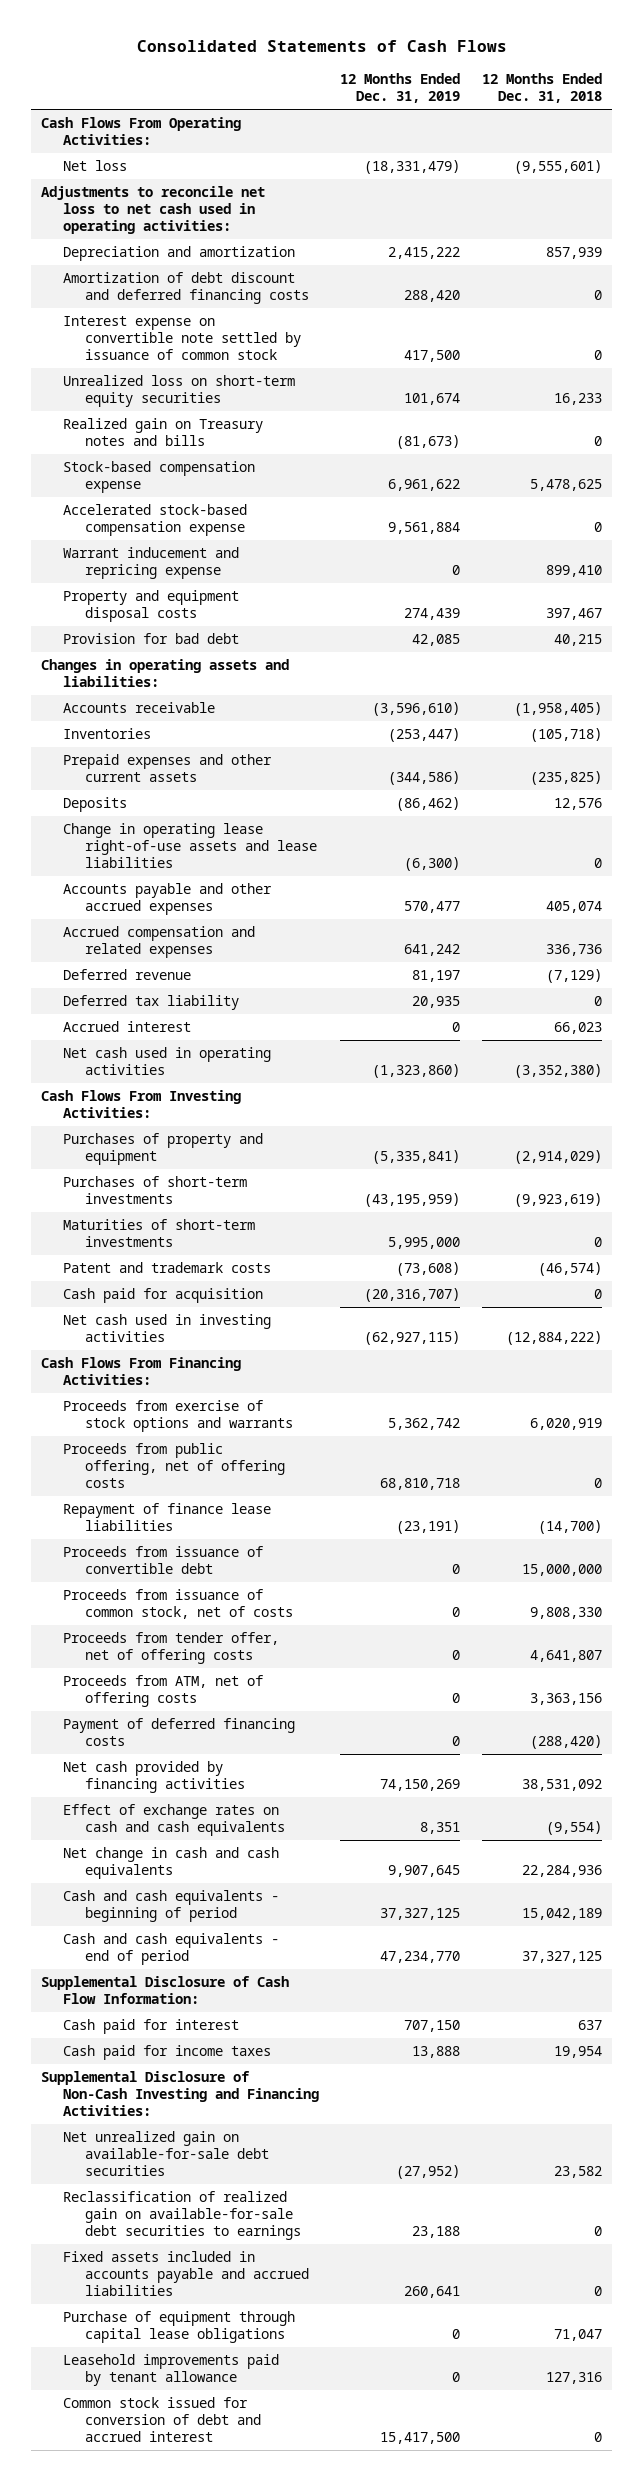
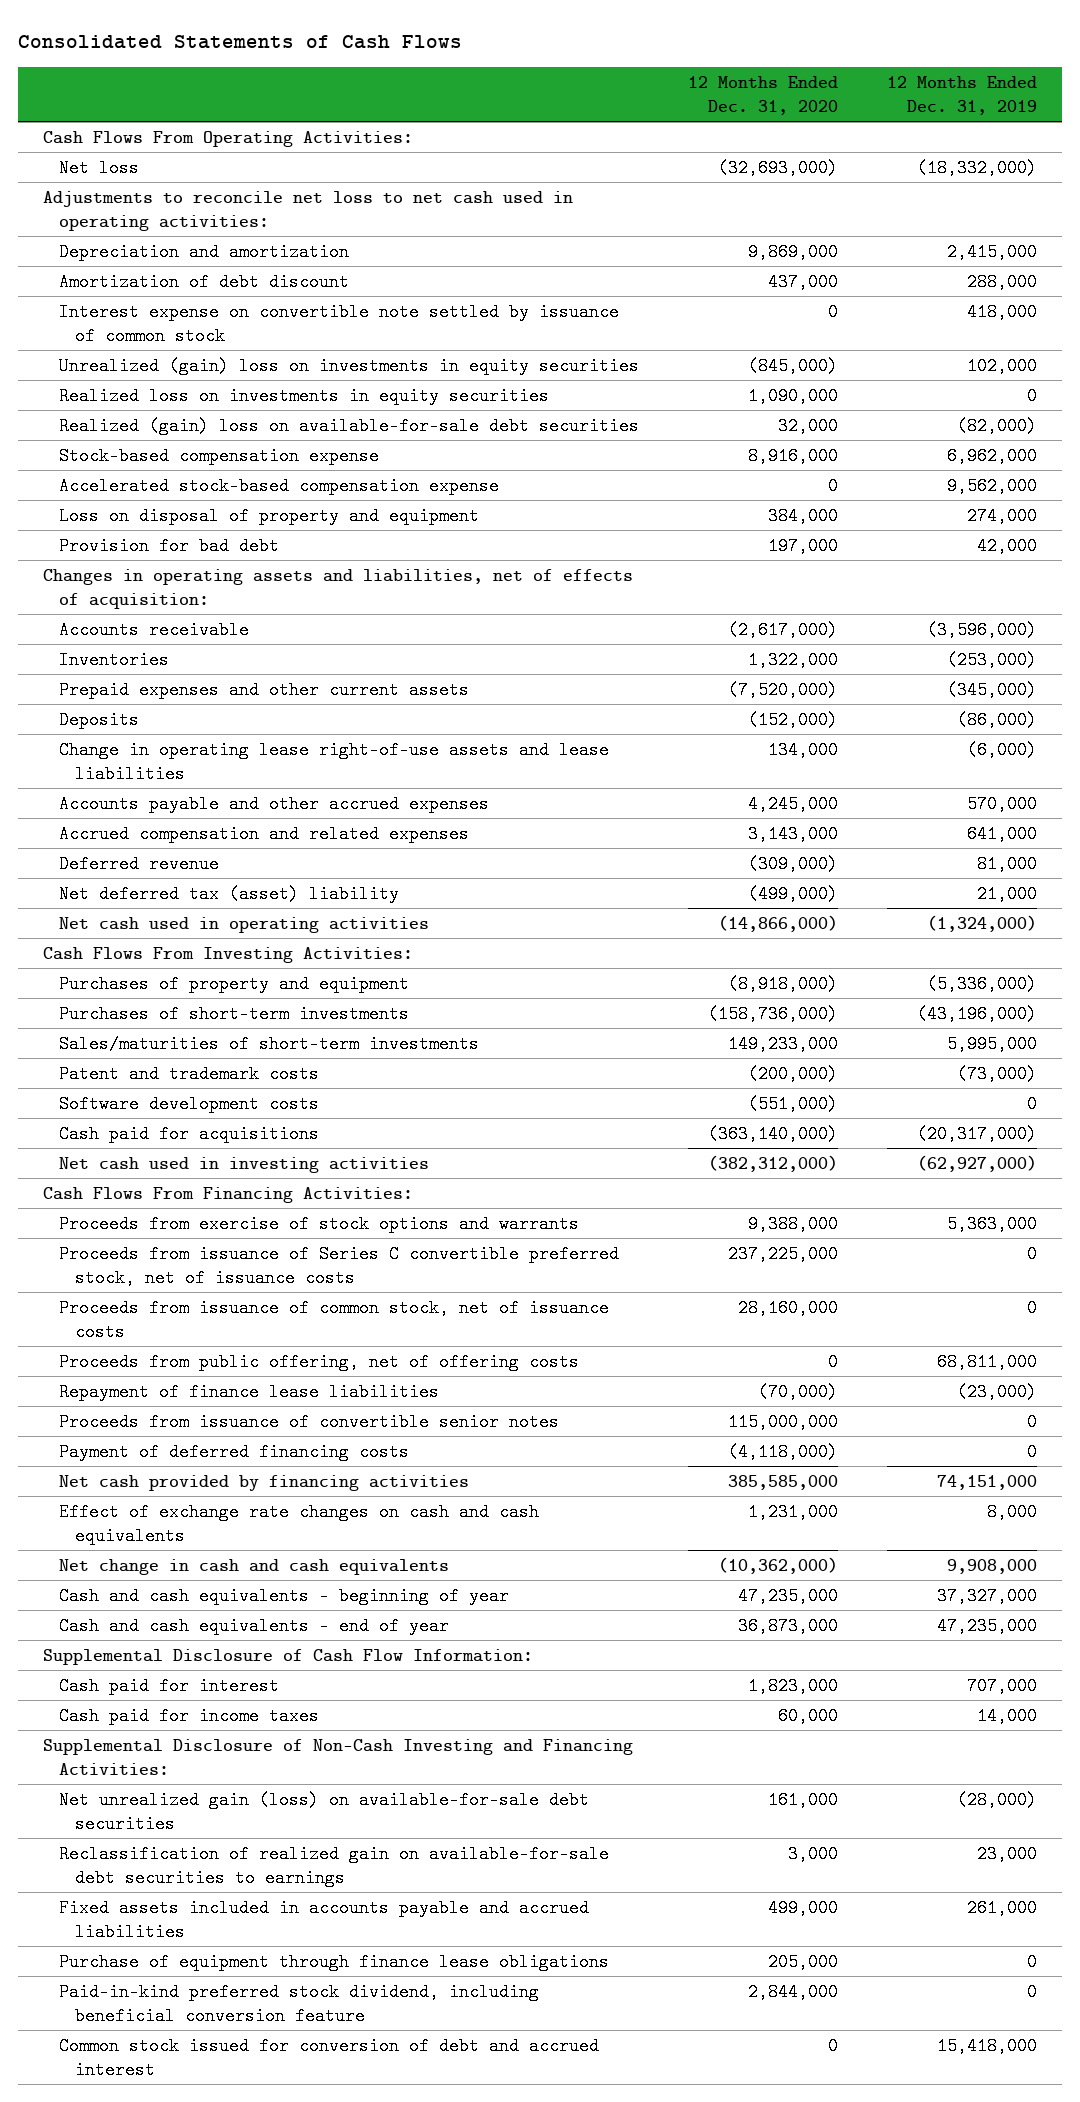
- | 12 Months Ended Dec. 31, 2019 | 12 Months Ended Dec. 31, 2018
+ | 12 Months Ended Dec. 31, 2020 | 12 Months Ended Dec. 31, 2019
- Net loss | (18,331,479) | (9,555,601)
+ Net loss | (32,693,000) | (18,332,000)
- Depreciation and amortization | 2,415,222 | 857,939
- Amortization of debt discount and deferred financing costs | 288,420 | 0
- Interest expense on convertible note settled by issuance of common stock | 417,500 | 0
- Unrealized loss on short-term equity securities | 101,674 | 16,233
- Realized gain on Treasury notes and bills | (81,673) | 0
- Stock-based compensation expense | 6,961,622 | 5,478,625
- Accelerated stock-based compensation expense | 9,561,884 | 0
- Warrant inducement and repricing expense | 0 | 899,410
- Property and equipment disposal costs | 274,439 | 397,467
- Provision for bad debt | 42,085 | 40,215
- Changes in operating assets and liabilities:
- Accounts receivable | (3,596,610) | (1,958,405)
- Inventories | (253,447) | (105,718)
- Prepaid expenses and other current assets | (344,586) | (235,825)
- Deposits | (86,462) | 12,576
- Change in operating lease right-of-use assets and lease liabilities | (6,300) | 0
- Accounts payable and other accrued expenses | 570,477 | 405,074
- Accrued compensation and related expenses | 641,242 | 336,736
- Deferred revenue | 81,197 | (7,129)
- Deferred tax liability | 20,935 | 0
- Accrued interest | 0 | 66,023
- Net cash used in operating activities | (1,323,860) | (3,352,380)
+ Depreciation and amortization | 9,869,000 | 2,415,000
+ Amortization of debt discount | 437,000 | 288,000
+ Interest expense on convertible note settled by issuance of common stock | 0 | 418,000
+ Unrealized (gain) loss on investments in equity securities | (845,000) | 102,000
+ Realized loss on investments in equity securities | 1,090,000 | 0
+ Realized (gain) loss on available-for-sale debt securities | 32,000 | (82,000)
+ Stock-based compensation expense | 8,916,000 | 6,962,000
+ Accelerated stock-based compensation expense | 0 | 9,562,000
+ Loss on disposal of property and equipment | 384,000 | 274,000
+ Provision for bad debt | 197,000 | 42,000
+ Changes in operating assets and liabilities, net of effects of acquisition:
+ Accounts receivable | (2,617,000) | (3,596,000)
+ Inventories | 1,322,000 | (253,000)
+ Prepaid expenses and other current assets | (7,520,000) | (345,000)
+ Deposits | (152,000) | (86,000)
+ Change in operating lease right-of-use assets and lease liabilities | 134,000 | (6,000)
+ Accounts payable and other accrued expenses | 4,245,000 | 570,000
+ Accrued compensation and related expenses | 3,143,000 | 641,000
+ Deferred revenue | (309,000) | 81,000
+ Net deferred tax (asset) liability | (499,000) | 21,000
+ Net cash used in operating activities | (14,866,000) | (1,324,000)
- Purchases of property and equipment | (5,335,841) | (2,914,029)
- Purchases of short-term investments | (43,195,959) | (9,923,619)
- Maturities of short-term investments | 5,995,000 | 0
- Patent and trademark costs | (73,608) | (46,574)
- Cash paid for acquisition | (20,316,707) | 0
- Net cash used in investing activities | (62,927,115) | (12,884,222)
+ Purchases of property and equipment | (8,918,000) | (5,336,000)
+ Purchases of short-term investments | (158,736,000) | (43,196,000)
+ Sales/maturities of short-term investments | 149,233,000 | 5,995,000
+ Patent and trademark costs | (200,000) | (73,000)
+ Software development costs | (551,000) | 0
+ Cash paid for acquisitions | (363,140,000) | (20,317,000)
+ Net cash used in investing activities | (382,312,000) | (62,927,000)
- Proceeds from exercise of stock options and warrants | 5,362,742 | 6,020,919
- Proceeds from public offering, net of offering costs | 68,810,718 | 0
- Repayment of finance lease liabilities | (23,191) | (14,700)
- Proceeds from issuance of convertible debt | 0 | 15,000,000
- Proceeds from issuance of common stock, net of costs | 0 | 9,808,330
- Proceeds from tender offer, net of offering costs | 0 | 4,641,807
- Proceeds from ATM, net of offering costs | 0 | 3,363,156
+ Proceeds from exercise of stock options and warrants | 9,388,000 | 5,363,000
+ Proceeds from issuance of Series C convertible preferred stock, net of issuance costs | 237,225,000 | 0
+ Proceeds from issuance of common stock, net of issuance costs | 28,160,000 | 0
+ Proceeds from public offering, net of offering costs | 0 | 68,811,000
+ Repayment of finance lease liabilities | (70,000) | (23,000)
+ Proceeds from issuance of convertible senior notes | 115,000,000 | 0
- Net cash provided by financing activities | 74,150,269 | 38,531,092
- Effect of exchange rates on cash and cash equivalents | 8,351 | (9,554)
- Net change in cash and cash equivalents | 9,907,645 | 22,284,936
- Cash and cash equivalents - beginning of period | 37,327,125 | 15,042,189
- Cash and cash equivalents - end of period | 47,234,770 | 37,327,125
+ Net cash provided by financing activities | 385,585,000 | 74,151,000
+ Effect of exchange rate changes on cash and cash equivalents | 1,231,000 | 8,000
+ Net change in cash and cash equivalents | (10,362,000) | 9,908,000
+ Cash and cash equivalents - beginning of year | 47,235,000 | 37,327,000
+ Cash and cash equivalents - end of year | 36,873,000 | 47,235,000
- Cash paid for interest | 707,150 | 637
- Cash paid for income taxes | 13,888 | 19,954
+ Cash paid for interest | 1,823,000 | 707,000
+ Cash paid for income taxes | 60,000 | 14,000
- Net unrealized gain on available-for-sale debt securities | (27,952) | 23,582
- Reclassification of realized gain on available-for-sale debt securities to earnings | 23,188 | 0
- Fixed assets included in accounts payable and accrued liabilities | 260,641 | 0
- Purchase of equipment through capital lease obligations | 0 | 71,047
- Leasehold improvements paid by tenant allowance | 0 | 127,316
- Common stock issued for conversion of debt and accrued interest | 15,417,500 | 0
+ Net unrealized gain (loss) on available-for-sale debt securities | 161,000 | (28,000)
+ Reclassification of realized gain on available-for-sale debt securities to earnings | 3,000 | 23,000
+ Fixed assets included in accounts payable and accrued liabilities | 499,000 | 261,000
+ Purchase of equipment through finance lease obligations | 205,000 | 0
+ Paid-in-kind preferred stock dividend, including beneficial conversion feature | 2,844,000 | 0
+ Common stock issued for conversion of debt and accrued interest | 0 | 15,418,000

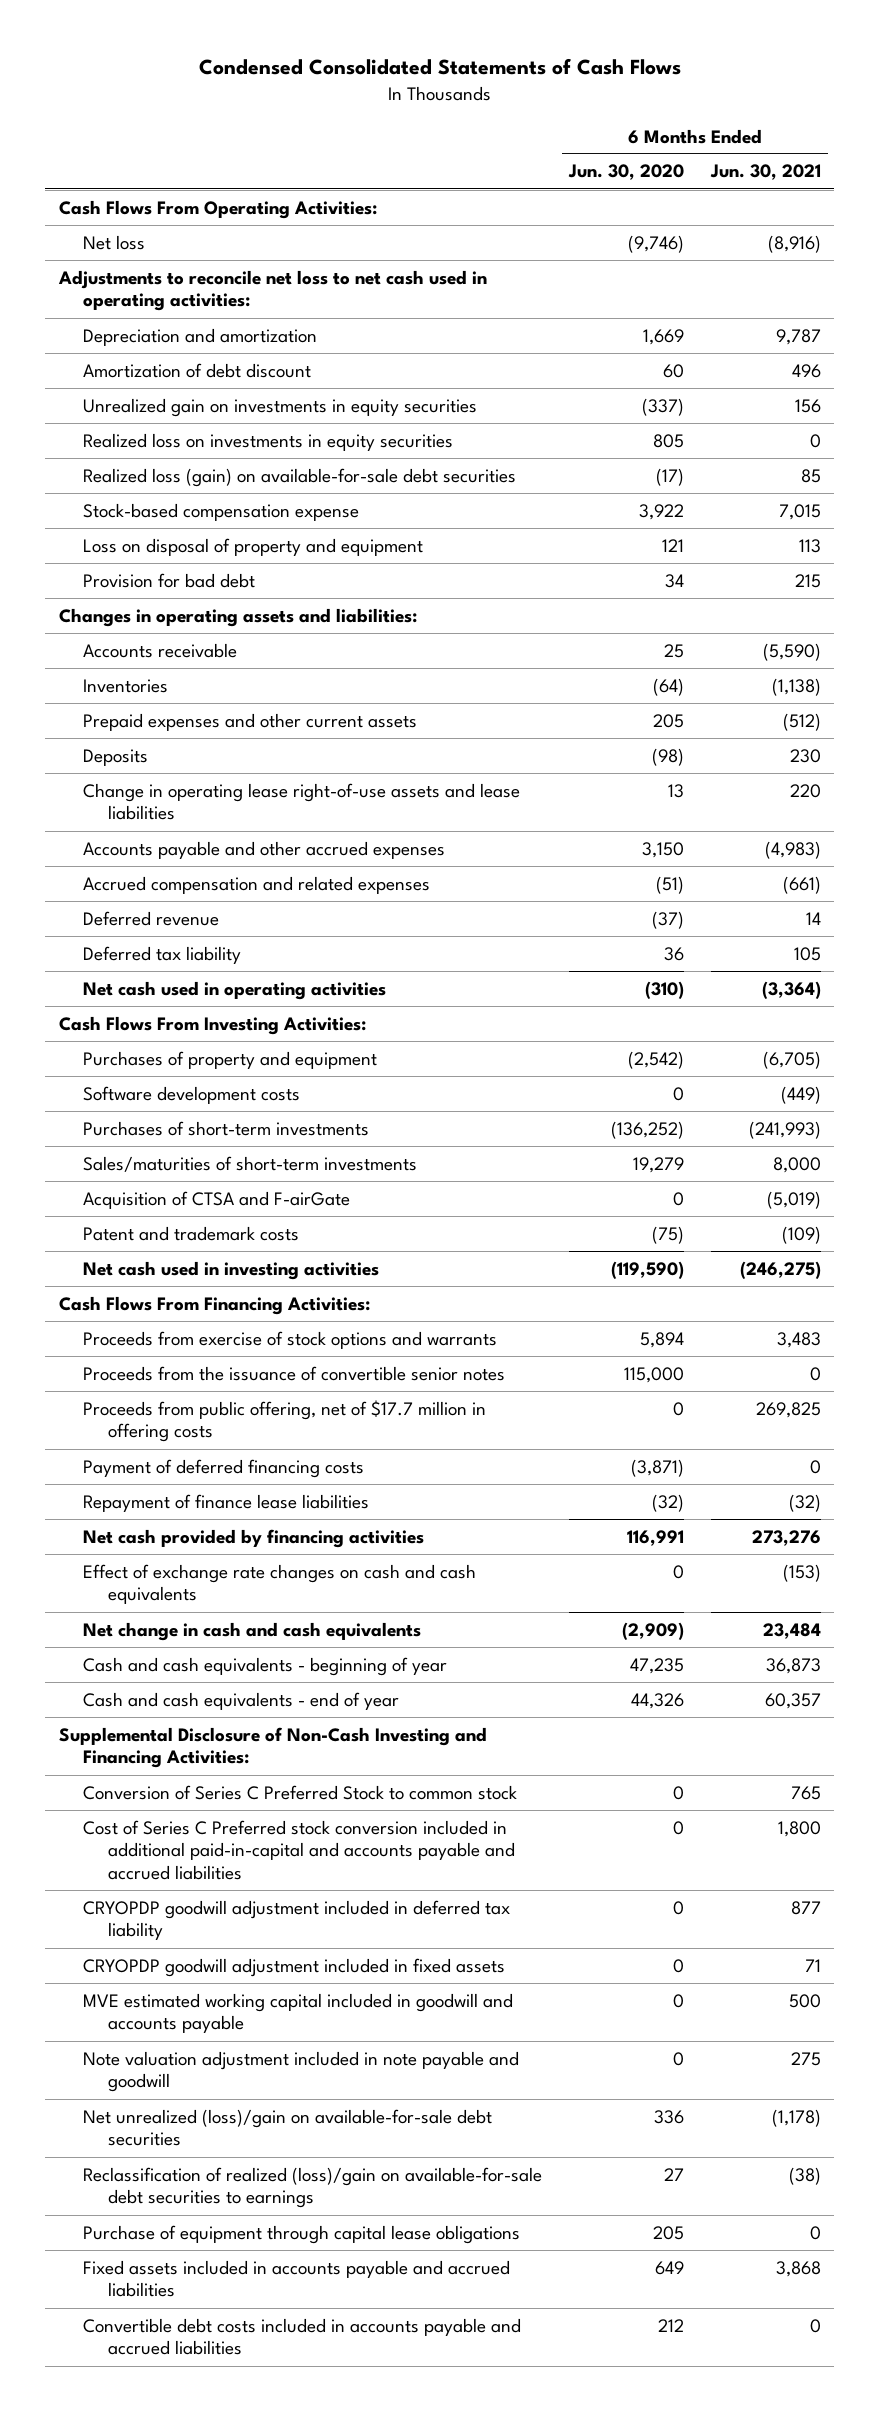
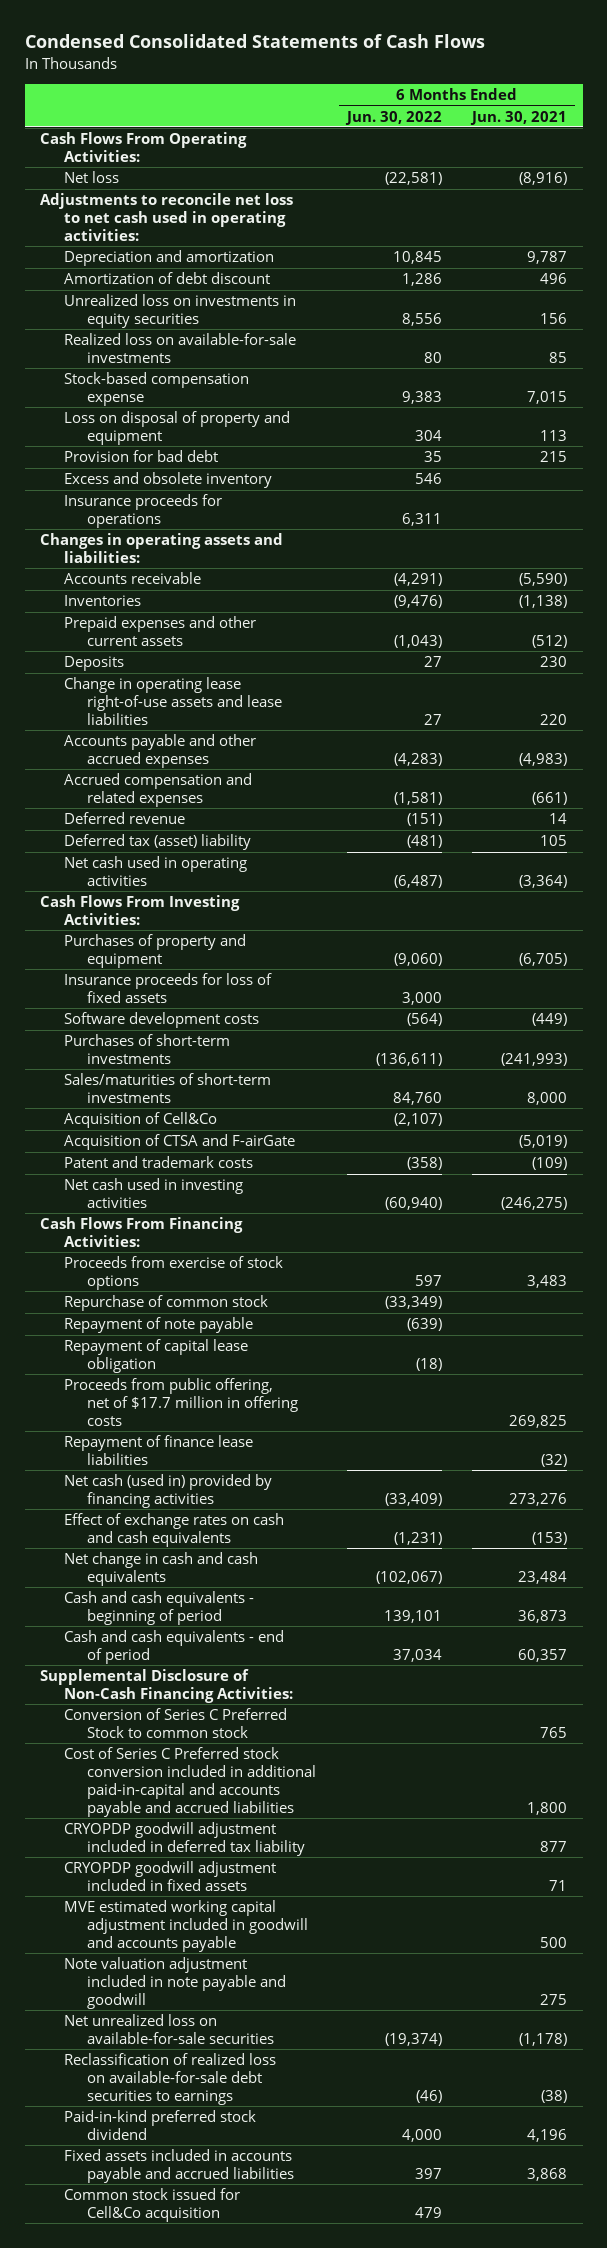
- | 6 Months Ended Jun. 30, 2020 | 6 Months Ended Jun. 30, 2021
+ | 6 Months Ended Jun. 30, 2022 | 6 Months Ended Jun. 30, 2021
- Unrealized gain on investments in equity securities | (337) | 156
- Realized loss on investments in equity securities | 805 | 0
- Realized loss (gain) on available-for-sale debt securities | (17) | 85
+ Unrealized loss on investments in equity securities | 8,556 | 156
+ Realized loss on available-for-sale investments | 80 | 85
+ Excess and obsolete inventory | 546 |
+ Insurance proceeds for operations | 6,311 |
- Deferred tax liability | 36 | 105
+ Deferred tax (asset) liability | (481) | 105
+ Insurance proceeds for loss of fixed assets | 3,000 |
+ Acquisition of Cell&Co | (2,107) |
- Proceeds from exercise of stock options and warrants | 5,894 | 3,483
- Proceeds from the issuance of convertible senior notes | 115,000 | 0
+ Proceeds from exercise of stock options | 597 | 3,483
+ Repurchase of common stock | (33,349) |
+ Repayment of note payable | (639) |
+ Repayment of capital lease obligation | (18) |
- Payment of deferred financing costs | (3,871) | 0
- Net cash provided by financing activities | 116,991 | 273,276
- Effect of exchange rate changes on cash and cash equivalents | 0 | (153)
+ Net cash (used in) provided by financing activities | (33,409) | 273,276
+ Effect of exchange rates on cash and cash equivalents | (1,231) | (153)
- Cash and cash equivalents - beginning of year | 47,235 | 36,873
- Cash and cash equivalents - end of year | 44,326 | 60,357
- Supplemental Disclosure of Non-Cash Investing and Financing Activities:
+ Cash and cash equivalents - beginning of period | 139,101 | 36,873
+ Cash and cash equivalents - end of period | 37,034 | 60,357
+ Supplemental Disclosure of Non-Cash Financing Activities:
- MVE estimated working capital included in goodwill and accounts payable | 0 | 500
+ MVE estimated working capital adjustment included in goodwill and accounts payable | | 500
- Net unrealized (loss)/gain on available-for-sale debt securities | 336 | (1,178)
- Reclassification of realized (loss)/gain on available-for-sale debt securities to earnings | 27 | (38)
- Purchase of equipment through capital lease obligations | 205 | 0
+ Net unrealized loss on available-for-sale securities | (19,374) | (1,178)
+ Reclassification of realized loss on available-for-sale debt securities to earnings | (46) | (38)
+ Paid-in-kind preferred stock dividend | 4,000 | 4,196
- Convertible debt costs included in accounts payable and accrued liabilities | 212 | 0
+ Common stock issued for Cell&Co acquisition | 479 |

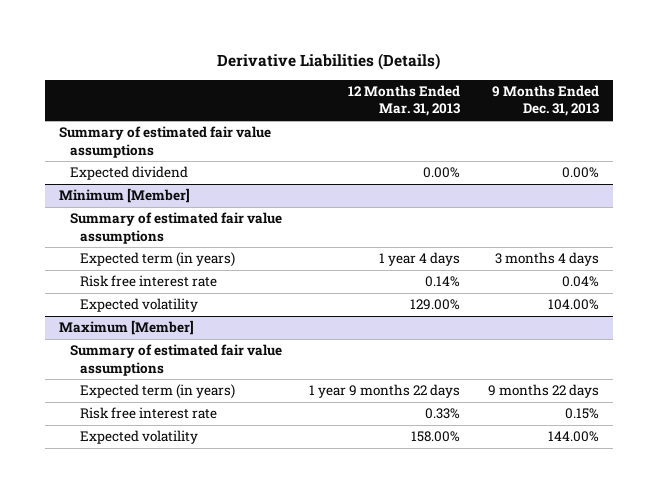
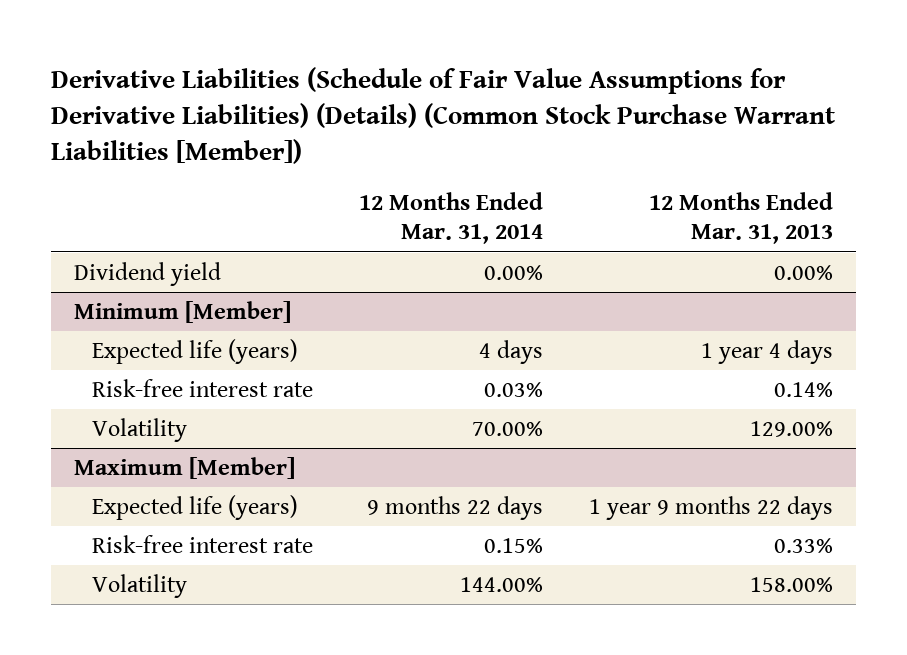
- Derivative Liabilities (Details)
+ Derivative Liabilities (Schedule of Fair Value Assumptions for Derivative Liabilities) (Details) (Common Stock Purchase Warrant Liabilities [Member])
- | 12 Months Ended Mar. 31, 2013 | 9 Months Ended Dec. 31, 2013
+ | 12 Months Ended Mar. 31, 2014 | 12 Months Ended Mar. 31, 2013
- Summary of estimated fair value assumptions
- Expected dividend | 0.00% | 0.00%
+ Dividend yield | 0.00% | 0.00%
@ Minimum [Member]
- Summary of estimated fair value assumptions
- Expected term (in years) | 1 year 4 days | 3 months 4 days
- Risk free interest rate | 0.14% | 0.04%
- Expected volatility | 129.00% | 104.00%
+ Expected life (years) | 4 days | 1 year 4 days
+ Risk-free interest rate | 0.03% | 0.14%
+ Volatility | 70.00% | 129.00%
@ Maximum [Member]
- Summary of estimated fair value assumptions
- Expected term (in years) | 1 year 9 months 22 days | 9 months 22 days
- Risk free interest rate | 0.33% | 0.15%
- Expected volatility | 158.00% | 144.00%
+ Expected life (years) | 9 months 22 days | 1 year 9 months 22 days
+ Risk-free interest rate | 0.15% | 0.33%
+ Volatility | 144.00% | 158.00%

